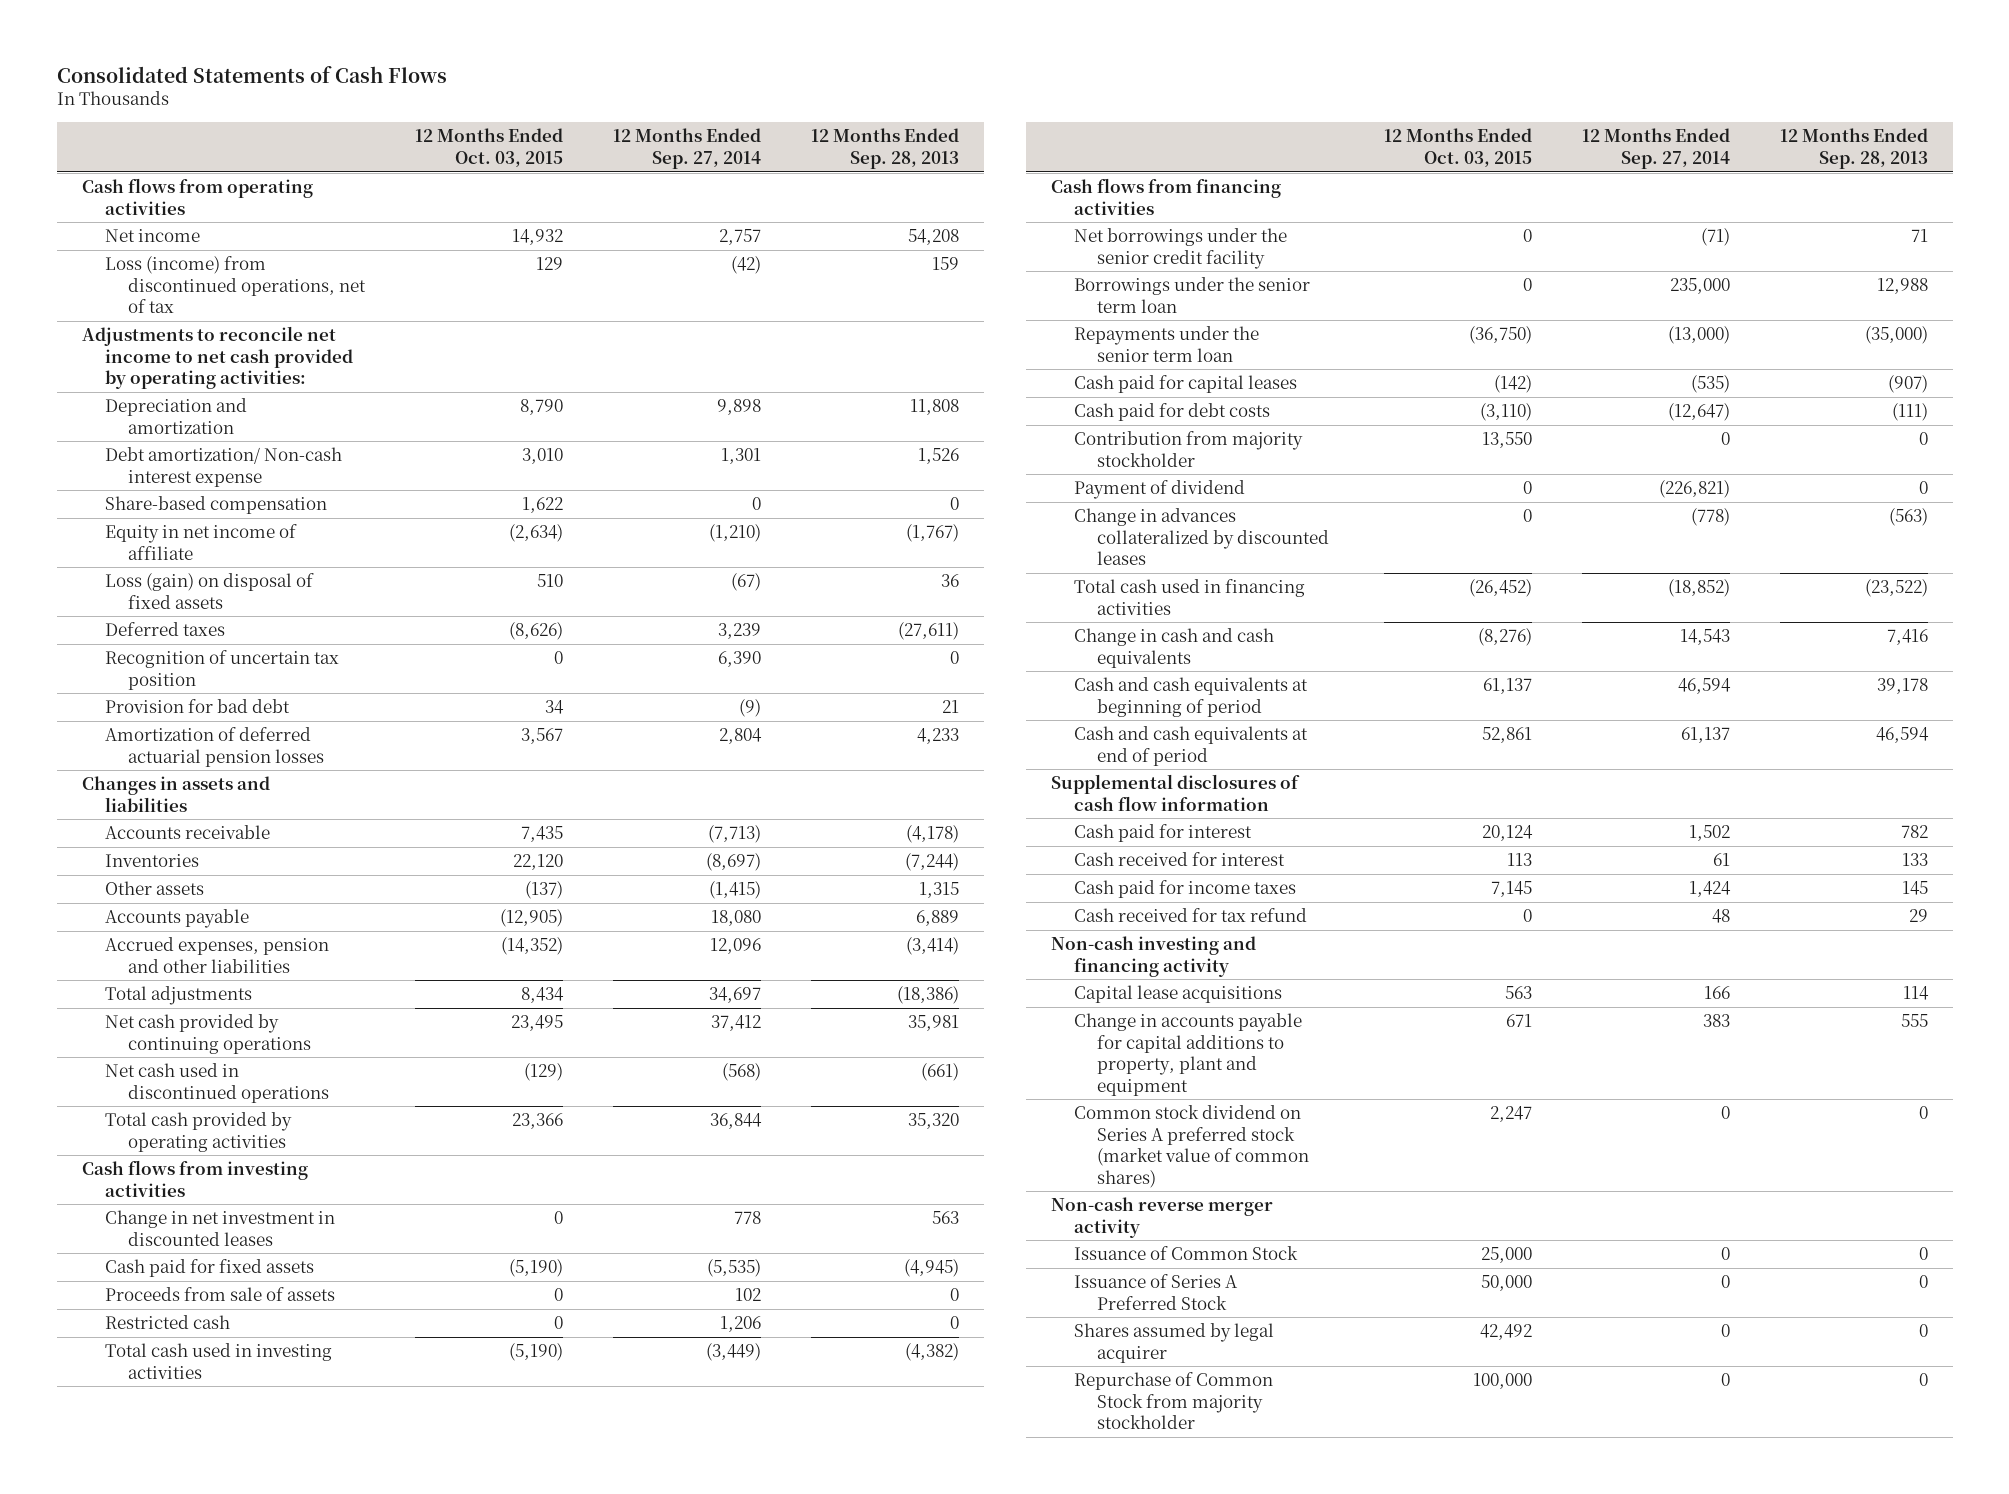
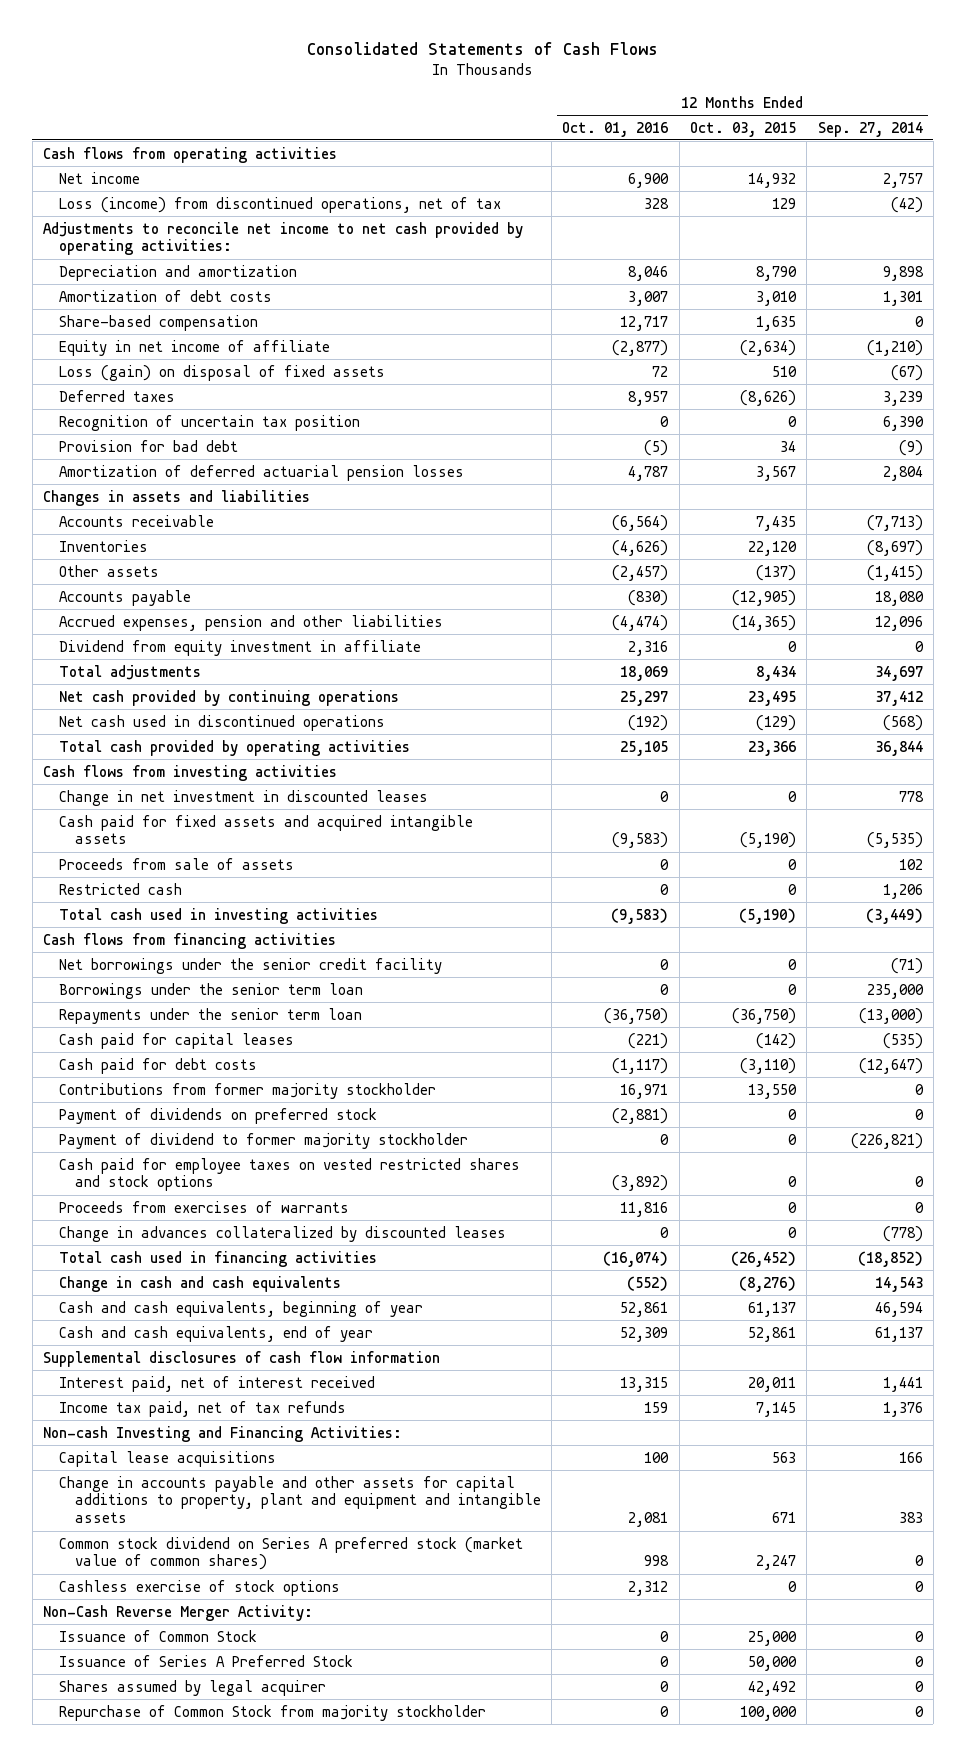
- | 12 Months Ended Oct. 03, 2015 | 12 Months Ended Sep. 27, 2014 | 12 Months Ended Sep. 28, 2013
+ | 12 Months Ended Oct. 01, 2016 | 12 Months Ended Oct. 03, 2015 | 12 Months Ended Sep. 27, 2014
- Debt amortization/ Non-cash interest expense | 3,010 | 1,301 | 1,526
- Share-based compensation | 1,622 | 0 | 0
+ Amortization of debt costs | 3,007 | 3,010 | 1,301
+ Share-based compensation | 12,717 | 1,635 | 0
- Accrued expenses, pension and other liabilities | (14,352) | 12,096 | (3,414)
+ Accrued expenses, pension and other liabilities | (4,474) | (14,365) | 12,096
+ Dividend from equity investment in affiliate | 2,316 | 0 | 0
- Cash paid for fixed assets | (5,190) | (5,535) | (4,945)
+ Cash paid for fixed assets and acquired intangible assets | (9,583) | (5,190) | (5,535)
- Contribution from majority stockholder | 13,550 | 0 | 0
- Payment of dividend | 0 | (226,821) | 0
+ Contributions from former majority stockholder | 16,971 | 13,550 | 0
+ Payment of dividends on preferred stock | (2,881) | 0 | 0
+ Payment of dividend to former majority stockholder | 0 | 0 | (226,821)
+ Cash paid for employee taxes on vested restricted shares and stock options | (3,892) | 0 | 0
+ Proceeds from exercises of warrants | 11,816 | 0 | 0
- Cash and cash equivalents at beginning of period | 61,137 | 46,594 | 39,178
- Cash and cash equivalents at end of period | 52,861 | 61,137 | 46,594
+ Cash and cash equivalents, beginning of year | 52,861 | 61,137 | 46,594
+ Cash and cash equivalents, end of year | 52,309 | 52,861 | 61,137
- Cash paid for interest | 20,124 | 1,502 | 782
- Cash received for interest | 113 | 61 | 133
- Cash paid for income taxes | 7,145 | 1,424 | 145
- Cash received for tax refund | 0 | 48 | 29
- Non-cash investing and financing activity
+ Interest paid, net of interest received | 13,315 | 20,011 | 1,441
+ Income tax paid, net of tax refunds | 159 | 7,145 | 1,376
+ Non-cash Investing and Financing Activities:
- Change in accounts payable for capital additions to property, plant and equipment | 671 | 383 | 555
+ Change in accounts payable and other assets for capital additions to property, plant and equipment and intangible assets | 2,081 | 671 | 383
- Non-cash reverse merger activity
+ Cashless exercise of stock options | 2,312 | 0 | 0
+ Non-Cash Reverse Merger Activity:

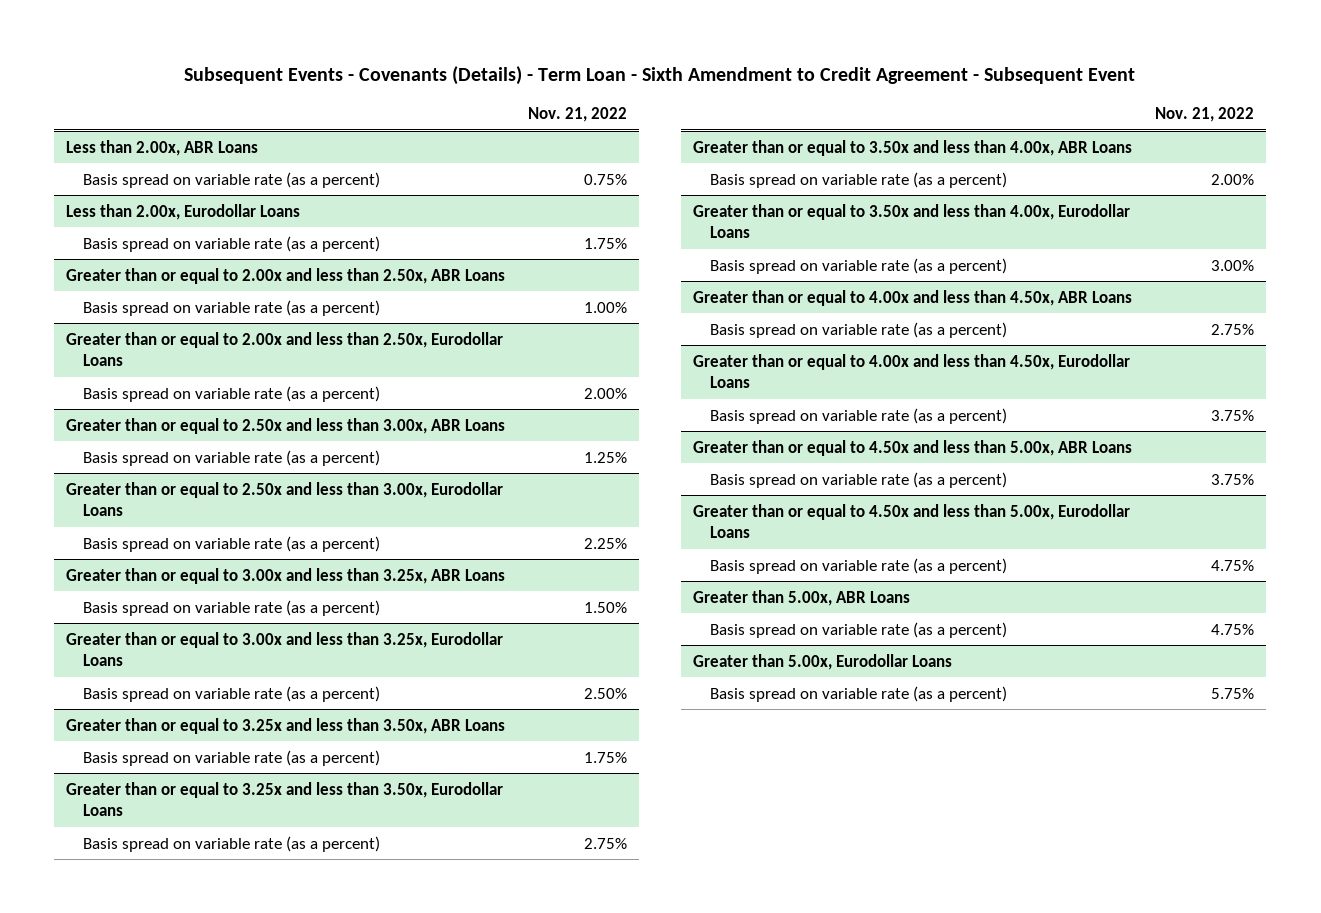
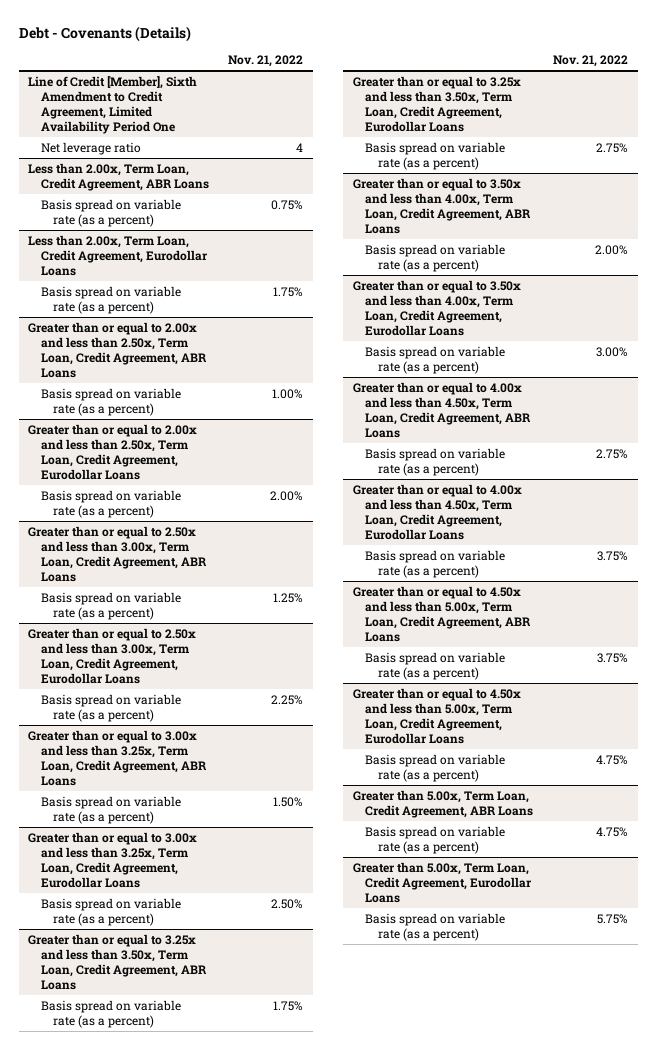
- Subsequent Events - Covenants (Details) - Term Loan - Sixth Amendment to Credit Agreement - Subsequent Event
+ Debt - Covenants (Details)
- Less than 2.00x, ABR Loans
+ Line of Credit [Member], Sixth Amendment to Credit Agreement, Limited Availability Period One
+ Net leverage ratio | 4
+ Less than 2.00x, Term Loan, Credit Agreement, ABR Loans
- Less than 2.00x, Eurodollar Loans
+ Less than 2.00x, Term Loan, Credit Agreement, Eurodollar Loans
- Greater than or equal to 2.00x and less than 2.50x, ABR Loans
+ Greater than or equal to 2.00x and less than 2.50x, Term Loan, Credit Agreement, ABR Loans
- Greater than or equal to 2.00x and less than 2.50x, Eurodollar Loans
+ Greater than or equal to 2.00x and less than 2.50x, Term Loan, Credit Agreement, Eurodollar Loans
- Greater than or equal to 2.50x and less than 3.00x, ABR Loans
+ Greater than or equal to 2.50x and less than 3.00x, Term Loan, Credit Agreement, ABR Loans
- Greater than or equal to 2.50x and less than 3.00x, Eurodollar Loans
+ Greater than or equal to 2.50x and less than 3.00x, Term Loan, Credit Agreement, Eurodollar Loans
- Greater than or equal to 3.00x and less than 3.25x, ABR Loans
+ Greater than or equal to 3.00x and less than 3.25x, Term Loan, Credit Agreement, ABR Loans
- Greater than or equal to 3.00x and less than 3.25x, Eurodollar Loans
+ Greater than or equal to 3.00x and less than 3.25x, Term Loan, Credit Agreement, Eurodollar Loans
- Greater than or equal to 3.25x and less than 3.50x, ABR Loans
+ Greater than or equal to 3.25x and less than 3.50x, Term Loan, Credit Agreement, ABR Loans
- Greater than or equal to 3.25x and less than 3.50x, Eurodollar Loans
+ Greater than or equal to 3.25x and less than 3.50x, Term Loan, Credit Agreement, Eurodollar Loans
- Greater than or equal to 3.50x and less than 4.00x, ABR Loans
+ Greater than or equal to 3.50x and less than 4.00x, Term Loan, Credit Agreement, ABR Loans
- Greater than or equal to 3.50x and less than 4.00x, Eurodollar Loans
+ Greater than or equal to 3.50x and less than 4.00x, Term Loan, Credit Agreement, Eurodollar Loans
- Greater than or equal to 4.00x and less than 4.50x, ABR Loans
+ Greater than or equal to 4.00x and less than 4.50x, Term Loan, Credit Agreement, ABR Loans
- Greater than or equal to 4.00x and less than 4.50x, Eurodollar Loans
+ Greater than or equal to 4.00x and less than 4.50x, Term Loan, Credit Agreement, Eurodollar Loans
- Greater than or equal to 4.50x and less than 5.00x, ABR Loans
+ Greater than or equal to 4.50x and less than 5.00x, Term Loan, Credit Agreement, ABR Loans
- Greater than or equal to 4.50x and less than 5.00x, Eurodollar Loans
+ Greater than or equal to 4.50x and less than 5.00x, Term Loan, Credit Agreement, Eurodollar Loans
- Greater than 5.00x, ABR Loans
+ Greater than 5.00x, Term Loan, Credit Agreement, ABR Loans
- Greater than 5.00x, Eurodollar Loans
+ Greater than 5.00x, Term Loan, Credit Agreement, Eurodollar Loans

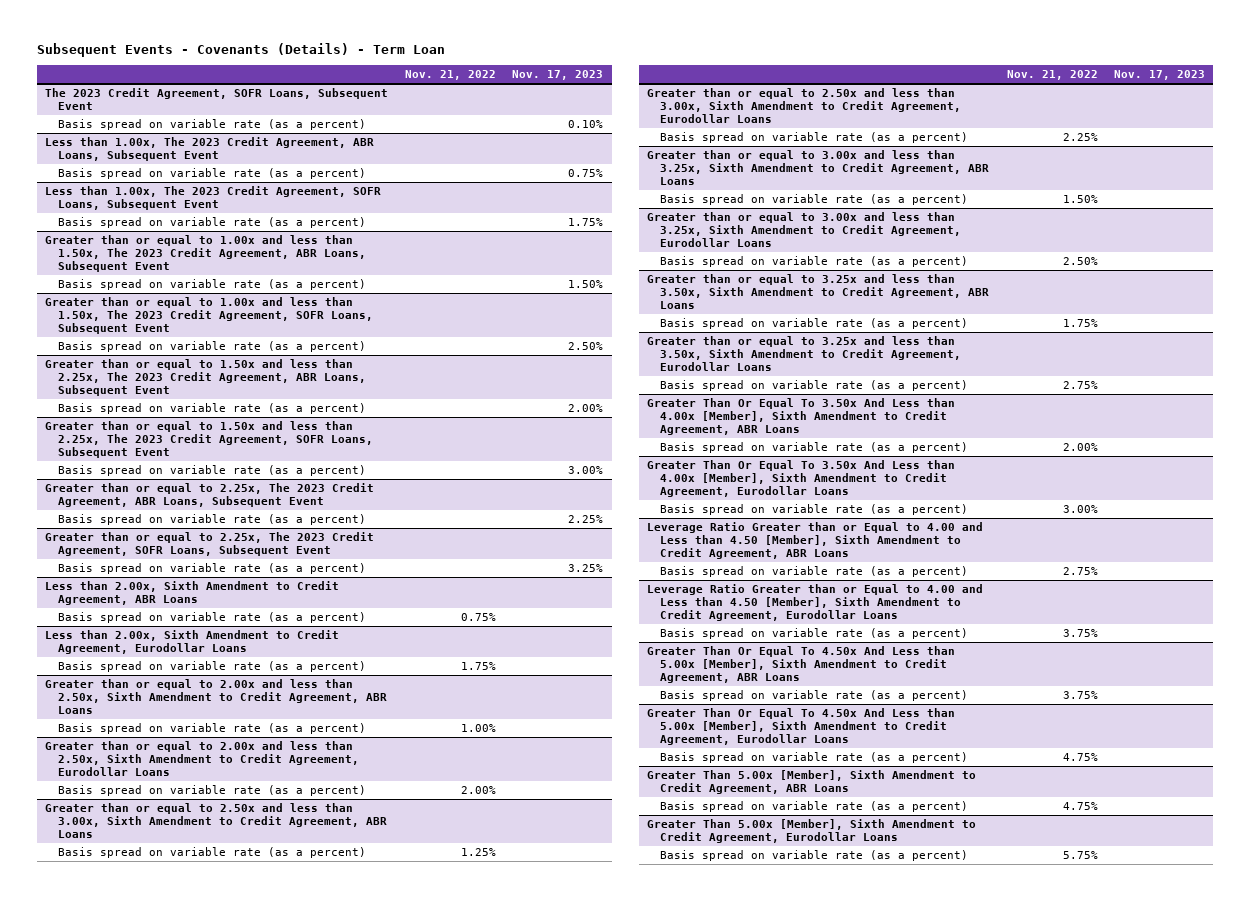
- Debt - Covenants (Details)
+ Subsequent Events - Covenants (Details) - Term Loan
- | Nov. 21, 2022
+ | Nov. 21, 2022 | Nov. 17, 2023
- Line of Credit [Member], Sixth Amendment to Credit Agreement, Limited Availability Period One
- Net leverage ratio | 4
- Less than 2.00x, Term Loan, Credit Agreement, ABR Loans
+ The 2023 Credit Agreement, SOFR Loans, Subsequent Event
+ Basis spread on variable rate (as a percent) | | 0.10%
+ Less than 1.00x, The 2023 Credit Agreement, ABR Loans, Subsequent Event
+ Basis spread on variable rate (as a percent) | | 0.75%
+ Less than 1.00x, The 2023 Credit Agreement, SOFR Loans, Subsequent Event
+ Basis spread on variable rate (as a percent) | | 1.75%
+ Greater than or equal to 1.00x and less than 1.50x, The 2023 Credit Agreement, ABR Loans, Subsequent Event
+ Basis spread on variable rate (as a percent) | | 1.50%
+ Greater than or equal to 1.00x and less than 1.50x, The 2023 Credit Agreement, SOFR Loans, Subsequent Event
+ Basis spread on variable rate (as a percent) | | 2.50%
+ Greater than or equal to 1.50x and less than 2.25x, The 2023 Credit Agreement, ABR Loans, Subsequent Event
+ Basis spread on variable rate (as a percent) | | 2.00%
+ Greater than or equal to 1.50x and less than 2.25x, The 2023 Credit Agreement, SOFR Loans, Subsequent Event
+ Basis spread on variable rate (as a percent) | | 3.00%
+ Greater than or equal to 2.25x, The 2023 Credit Agreement, ABR Loans, Subsequent Event
+ Basis spread on variable rate (as a percent) | | 2.25%
+ Greater than or equal to 2.25x, The 2023 Credit Agreement, SOFR Loans, Subsequent Event
+ Basis spread on variable rate (as a percent) | | 3.25%
+ Less than 2.00x, Sixth Amendment to Credit Agreement, ABR Loans
- Less than 2.00x, Term Loan, Credit Agreement, Eurodollar Loans
+ Less than 2.00x, Sixth Amendment to Credit Agreement, Eurodollar Loans
- Greater than or equal to 2.00x and less than 2.50x, Term Loan, Credit Agreement, ABR Loans
+ Greater than or equal to 2.00x and less than 2.50x, Sixth Amendment to Credit Agreement, ABR Loans
- Greater than or equal to 2.00x and less than 2.50x, Term Loan, Credit Agreement, Eurodollar Loans
+ Greater than or equal to 2.00x and less than 2.50x, Sixth Amendment to Credit Agreement, Eurodollar Loans
- Greater than or equal to 2.50x and less than 3.00x, Term Loan, Credit Agreement, ABR Loans
+ Greater than or equal to 2.50x and less than 3.00x, Sixth Amendment to Credit Agreement, ABR Loans
- Greater than or equal to 2.50x and less than 3.00x, Term Loan, Credit Agreement, Eurodollar Loans
+ Greater than or equal to 2.50x and less than 3.00x, Sixth Amendment to Credit Agreement, Eurodollar Loans
- Greater than or equal to 3.00x and less than 3.25x, Term Loan, Credit Agreement, ABR Loans
+ Greater than or equal to 3.00x and less than 3.25x, Sixth Amendment to Credit Agreement, ABR Loans
- Greater than or equal to 3.00x and less than 3.25x, Term Loan, Credit Agreement, Eurodollar Loans
+ Greater than or equal to 3.00x and less than 3.25x, Sixth Amendment to Credit Agreement, Eurodollar Loans
- Greater than or equal to 3.25x and less than 3.50x, Term Loan, Credit Agreement, ABR Loans
+ Greater than or equal to 3.25x and less than 3.50x, Sixth Amendment to Credit Agreement, ABR Loans
- Greater than or equal to 3.25x and less than 3.50x, Term Loan, Credit Agreement, Eurodollar Loans
+ Greater than or equal to 3.25x and less than 3.50x, Sixth Amendment to Credit Agreement, Eurodollar Loans
- Greater than or equal to 3.50x and less than 4.00x, Term Loan, Credit Agreement, ABR Loans
+ Greater Than Or Equal To 3.50x And Less than 4.00x [Member], Sixth Amendment to Credit Agreement, ABR Loans
- Greater than or equal to 3.50x and less than 4.00x, Term Loan, Credit Agreement, Eurodollar Loans
+ Greater Than Or Equal To 3.50x And Less than 4.00x [Member], Sixth Amendment to Credit Agreement, Eurodollar Loans
- Greater than or equal to 4.00x and less than 4.50x, Term Loan, Credit Agreement, ABR Loans
+ Leverage Ratio Greater than or Equal to 4.00 and Less than 4.50 [Member], Sixth Amendment to Credit Agreement, ABR Loans
- Greater than or equal to 4.00x and less than 4.50x, Term Loan, Credit Agreement, Eurodollar Loans
+ Leverage Ratio Greater than or Equal to 4.00 and Less than 4.50 [Member], Sixth Amendment to Credit Agreement, Eurodollar Loans
- Greater than or equal to 4.50x and less than 5.00x, Term Loan, Credit Agreement, ABR Loans
+ Greater Than Or Equal To 4.50x And Less than 5.00x [Member], Sixth Amendment to Credit Agreement, ABR Loans
- Greater than or equal to 4.50x and less than 5.00x, Term Loan, Credit Agreement, Eurodollar Loans
+ Greater Than Or Equal To 4.50x And Less than 5.00x [Member], Sixth Amendment to Credit Agreement, Eurodollar Loans
- Greater than 5.00x, Term Loan, Credit Agreement, ABR Loans
+ Greater Than 5.00x [Member], Sixth Amendment to Credit Agreement, ABR Loans
- Greater than 5.00x, Term Loan, Credit Agreement, Eurodollar Loans
+ Greater Than 5.00x [Member], Sixth Amendment to Credit Agreement, Eurodollar Loans

